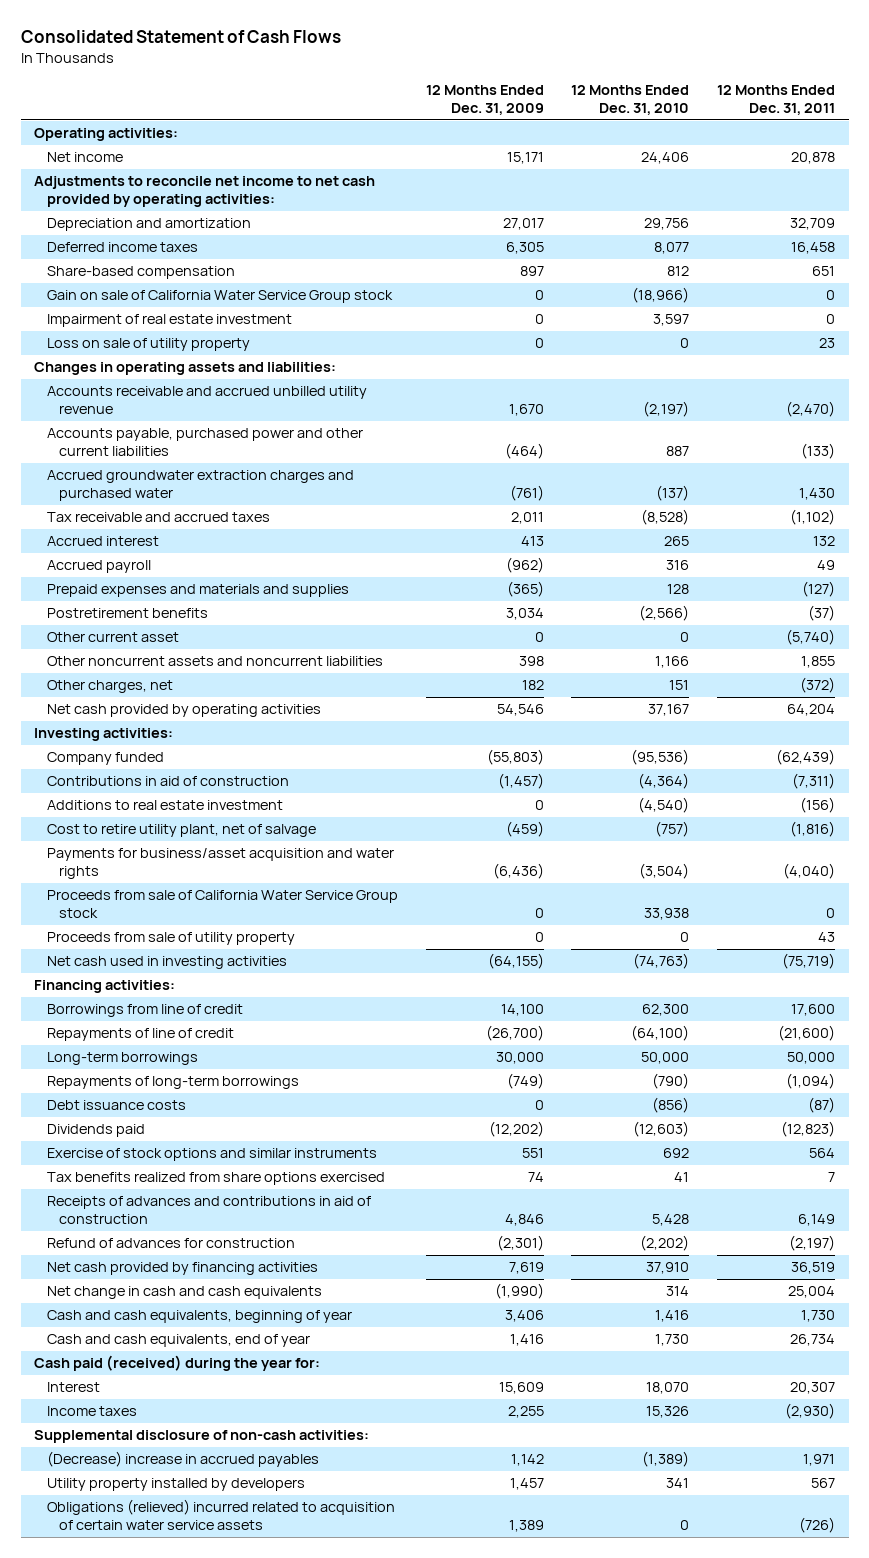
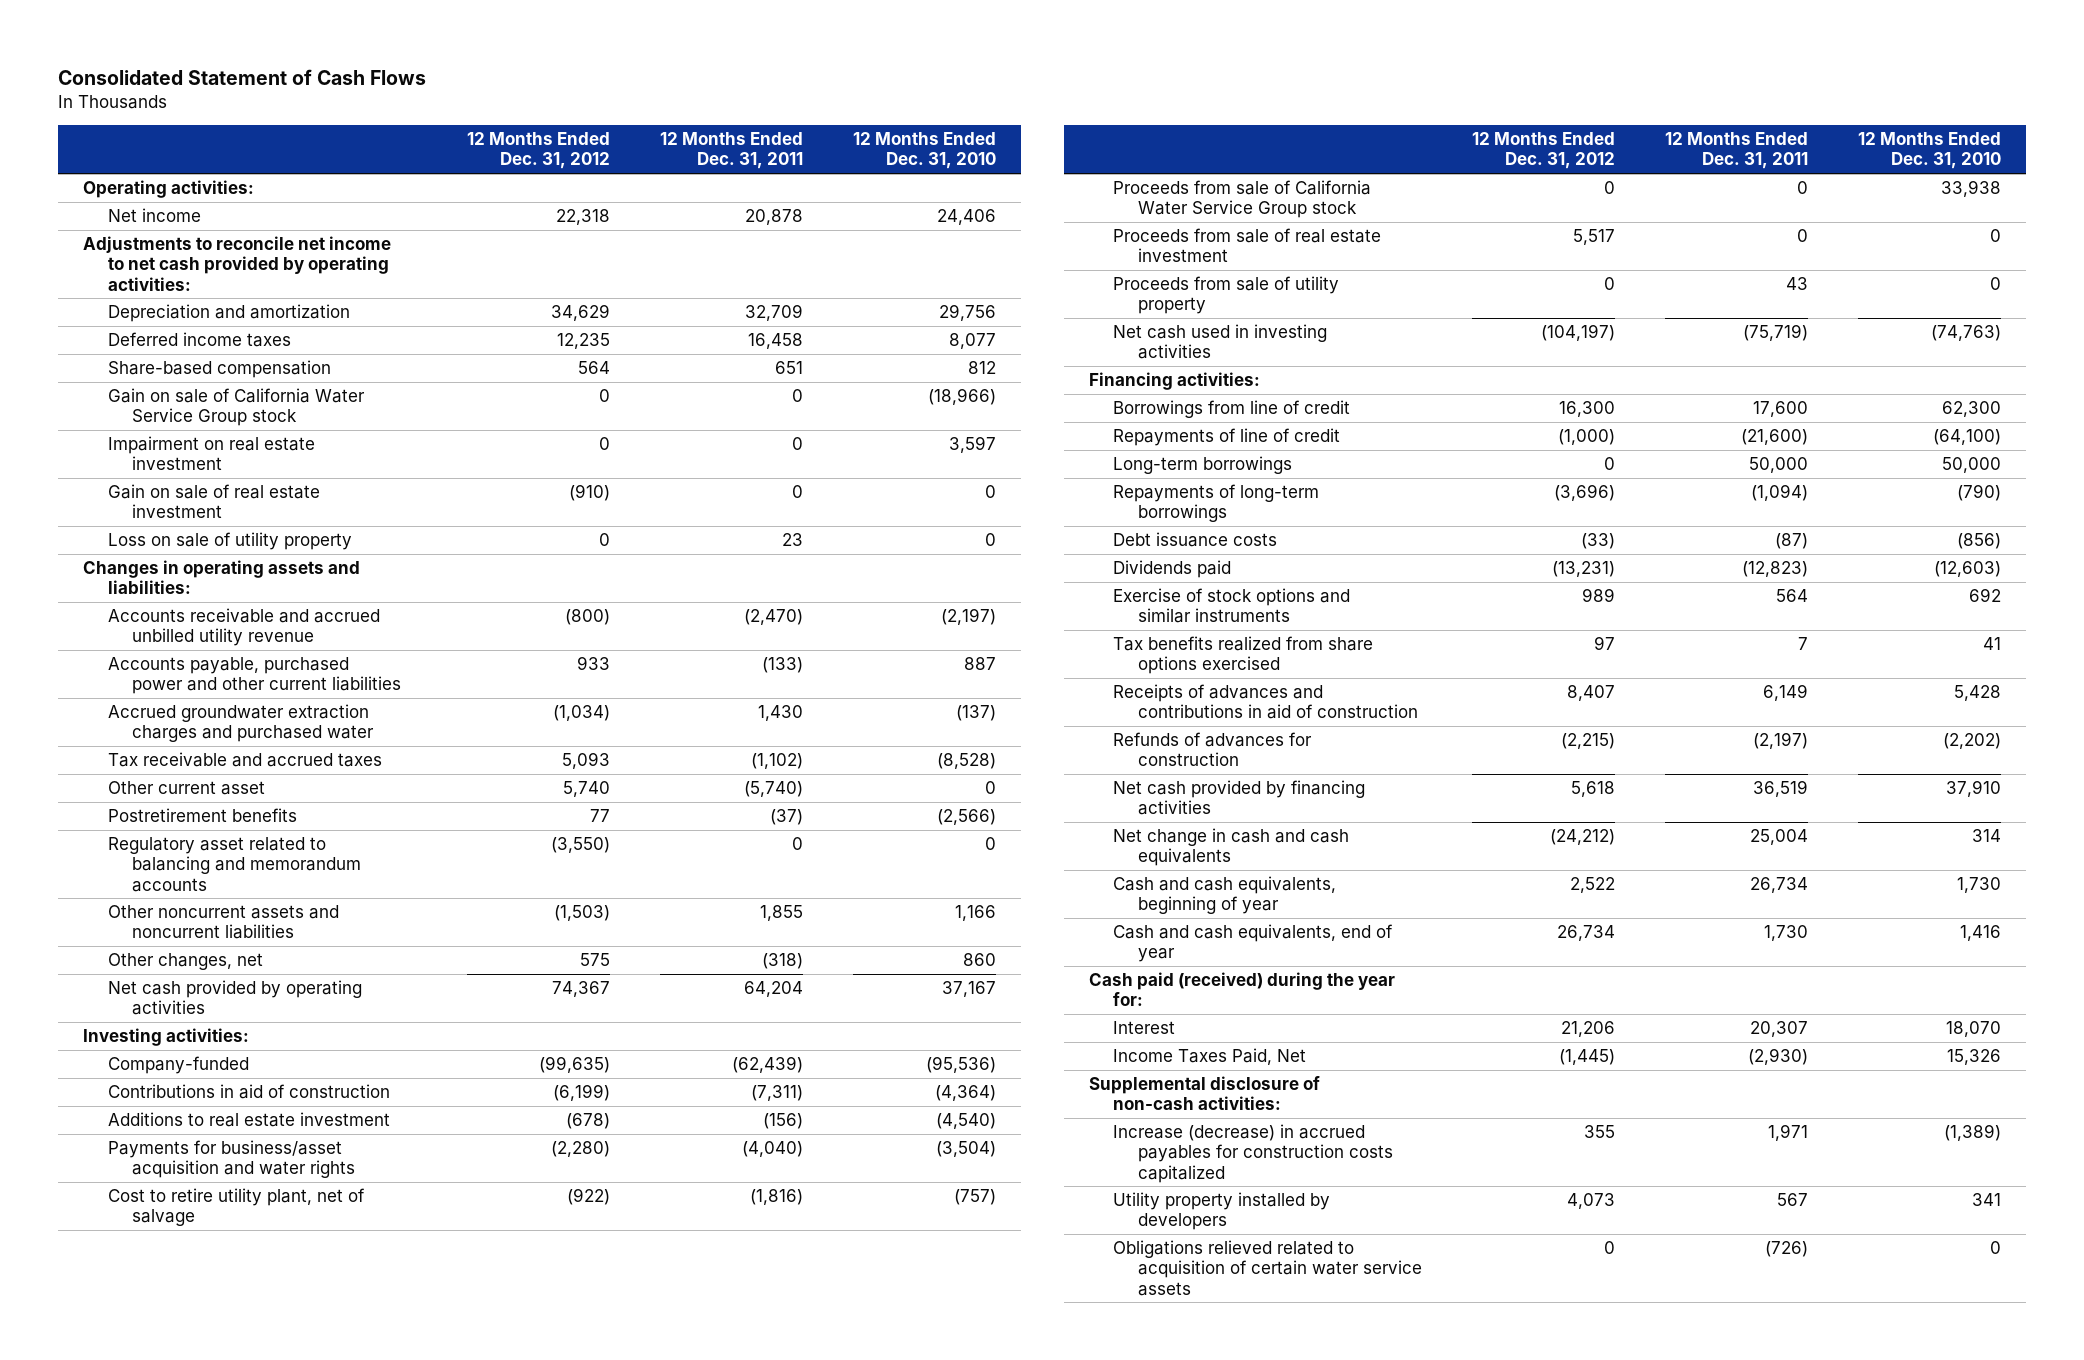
- | 12 Months Ended Dec. 31, 2009 | 12 Months Ended Dec. 31, 2010 | 12 Months Ended Dec. 31, 2011
+ | 12 Months Ended Dec. 31, 2012 | 12 Months Ended Dec. 31, 2011 | 12 Months Ended Dec. 31, 2010
- Impairment of real estate investment | 0 | 3,597 | 0
+ Impairment on real estate investment | 0 | 0 | 3,597
+ Gain on sale of real estate investment | (910) | 0 | 0
- Accrued interest | 413 | 265 | 132
- Accrued payroll | (962) | 316 | 49
- Prepaid expenses and materials and supplies | (365) | 128 | (127)
moved down: Postretirement benefits | 77 | (37) | (2,566)
+ Regulatory asset related to balancing and memorandum accounts | (3,550) | 0 | 0
- Other charges, net | 182 | 151 | (372)
+ Other changes, net | 575 | (318) | 860
- Company funded | (55,803) | (95,536) | (62,439)
+ Company-funded | (99,635) | (62,439) | (95,536)
moved down: Cost to retire utility plant, net of salvage | (922) | (1,816) | (757)
+ Proceeds from sale of real estate investment | 5,517 | 0 | 0
- Refund of advances for construction | (2,301) | (2,202) | (2,197)
+ Refunds of advances for construction | (2,215) | (2,197) | (2,202)
- Cash and cash equivalents, beginning of year | 3,406 | 1,416 | 1,730
- Cash and cash equivalents, end of year | 1,416 | 1,730 | 26,734
+ Cash and cash equivalents, beginning of year | 2,522 | 26,734 | 1,730
+ Cash and cash equivalents, end of year | 26,734 | 1,730 | 1,416
- Income taxes | 2,255 | 15,326 | (2,930)
+ Income Taxes Paid, Net | (1,445) | (2,930) | 15,326
- (Decrease) increase in accrued payables | 1,142 | (1,389) | 1,971
+ Increase (decrease) in accrued payables for construction costs capitalized | 355 | 1,971 | (1,389)
- Obligations (relieved) incurred related to acquisition of certain water service assets | 1,389 | 0 | (726)
+ Obligations relieved related to acquisition of certain water service assets | 0 | (726) | 0

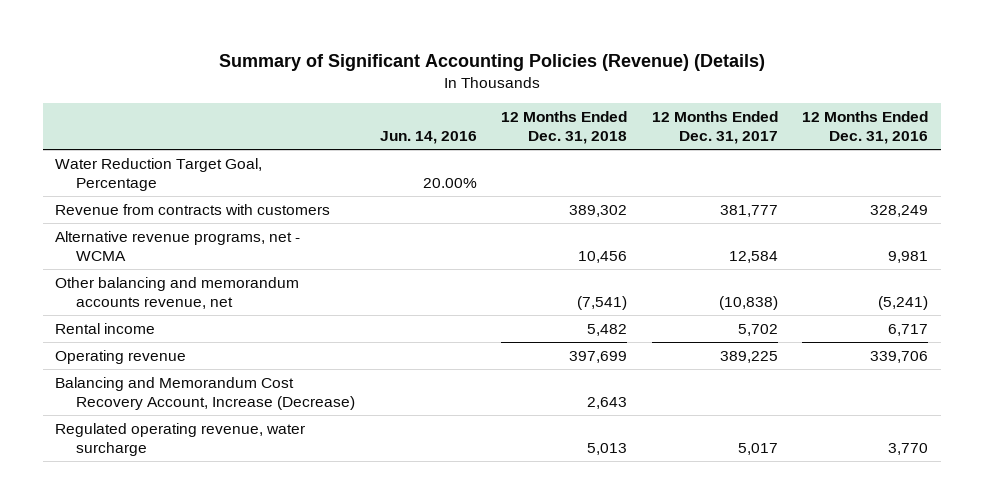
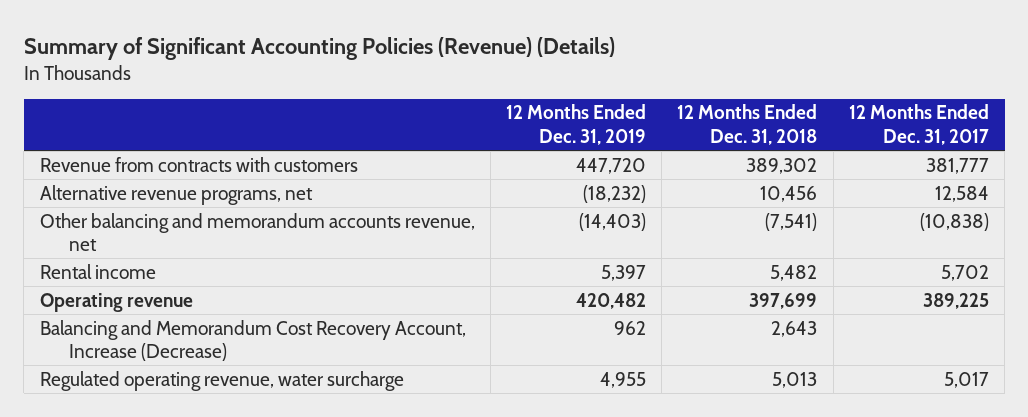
- | Jun. 14, 2016 | 12 Months Ended Dec. 31, 2018 | 12 Months Ended Dec. 31, 2017 | 12 Months Ended Dec. 31, 2016
+ | 12 Months Ended Dec. 31, 2019 | 12 Months Ended Dec. 31, 2018 | 12 Months Ended Dec. 31, 2017
- Water Reduction Target Goal, Percentage | 20.00% | | |
- Alternative revenue programs, net - WCMA | | 10,456 | 12,584 | 9,981
+ Alternative revenue programs, net | (18,232) | 10,456 | 12,584

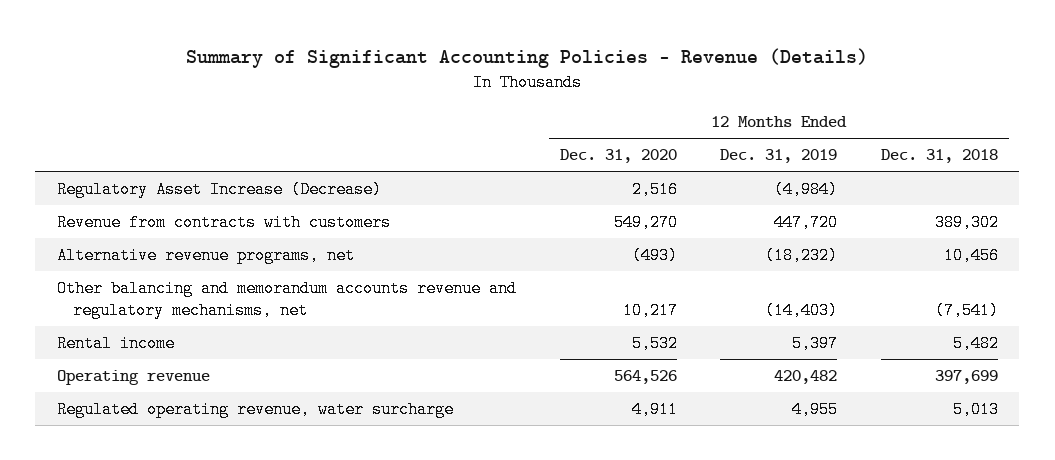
- Summary of Significant Accounting Policies (Revenue) (Details)
+ Summary of Significant Accounting Policies - Revenue (Details)
- | 12 Months Ended Dec. 31, 2019 | 12 Months Ended Dec. 31, 2018 | 12 Months Ended Dec. 31, 2017
+ | 12 Months Ended Dec. 31, 2020 | 12 Months Ended Dec. 31, 2019 | 12 Months Ended Dec. 31, 2018
+ Regulatory Asset Increase (Decrease) | 2,516 | (4,984) |
- Other balancing and memorandum accounts revenue, net | (14,403) | (7,541) | (10,838)
+ Other balancing and memorandum accounts revenue and regulatory mechanisms, net | 10,217 | (14,403) | (7,541)
- Balancing and Memorandum Cost Recovery Account, Increase (Decrease) | 962 | 2,643 |

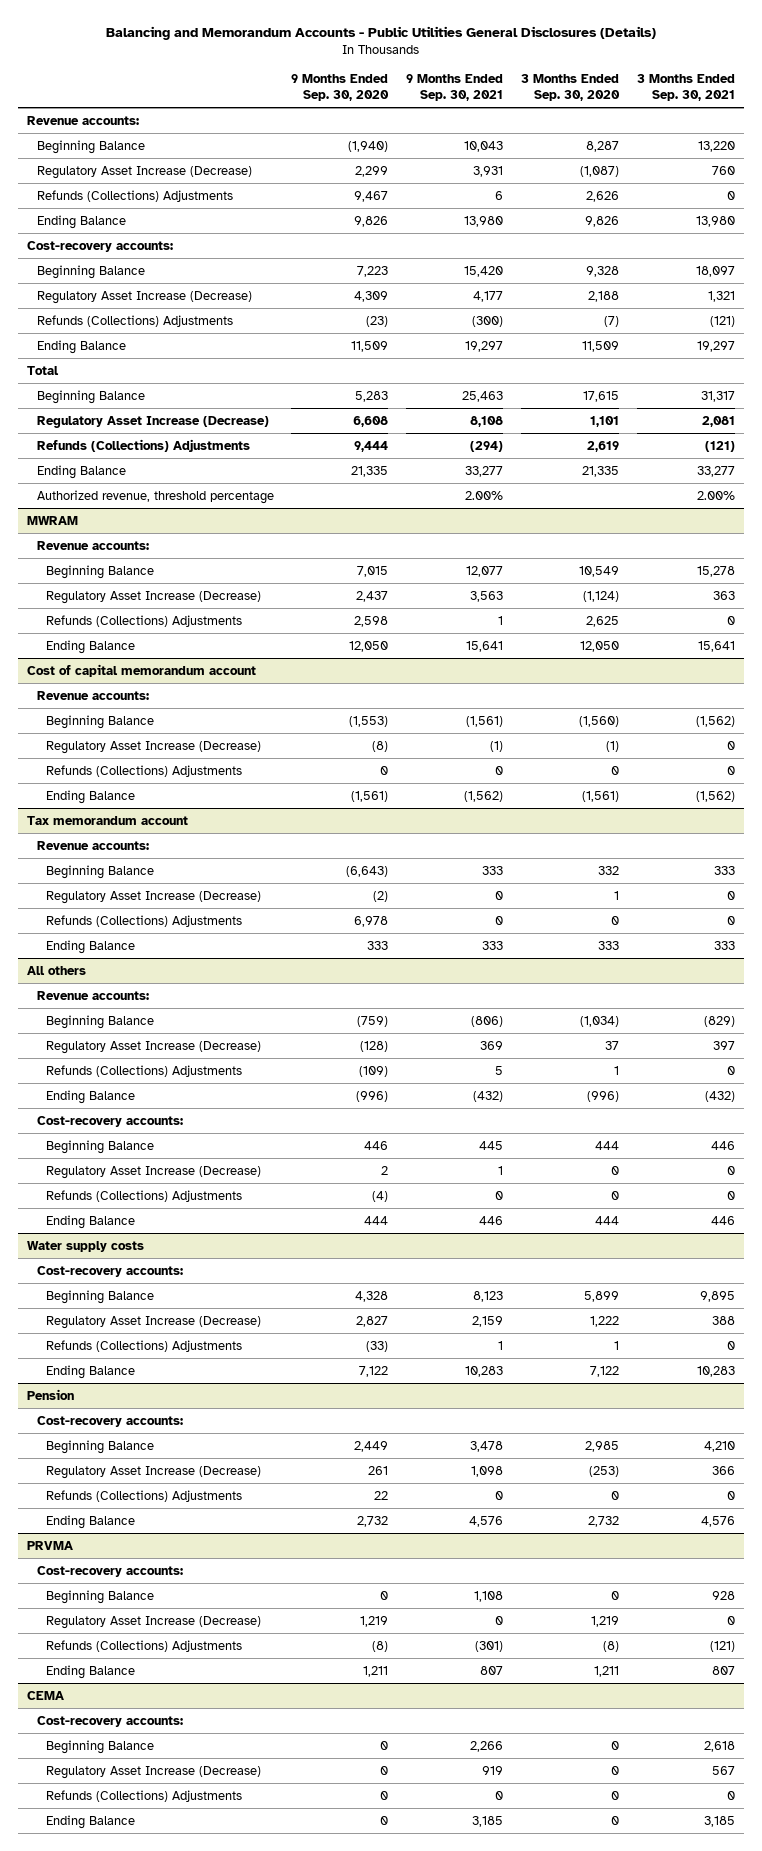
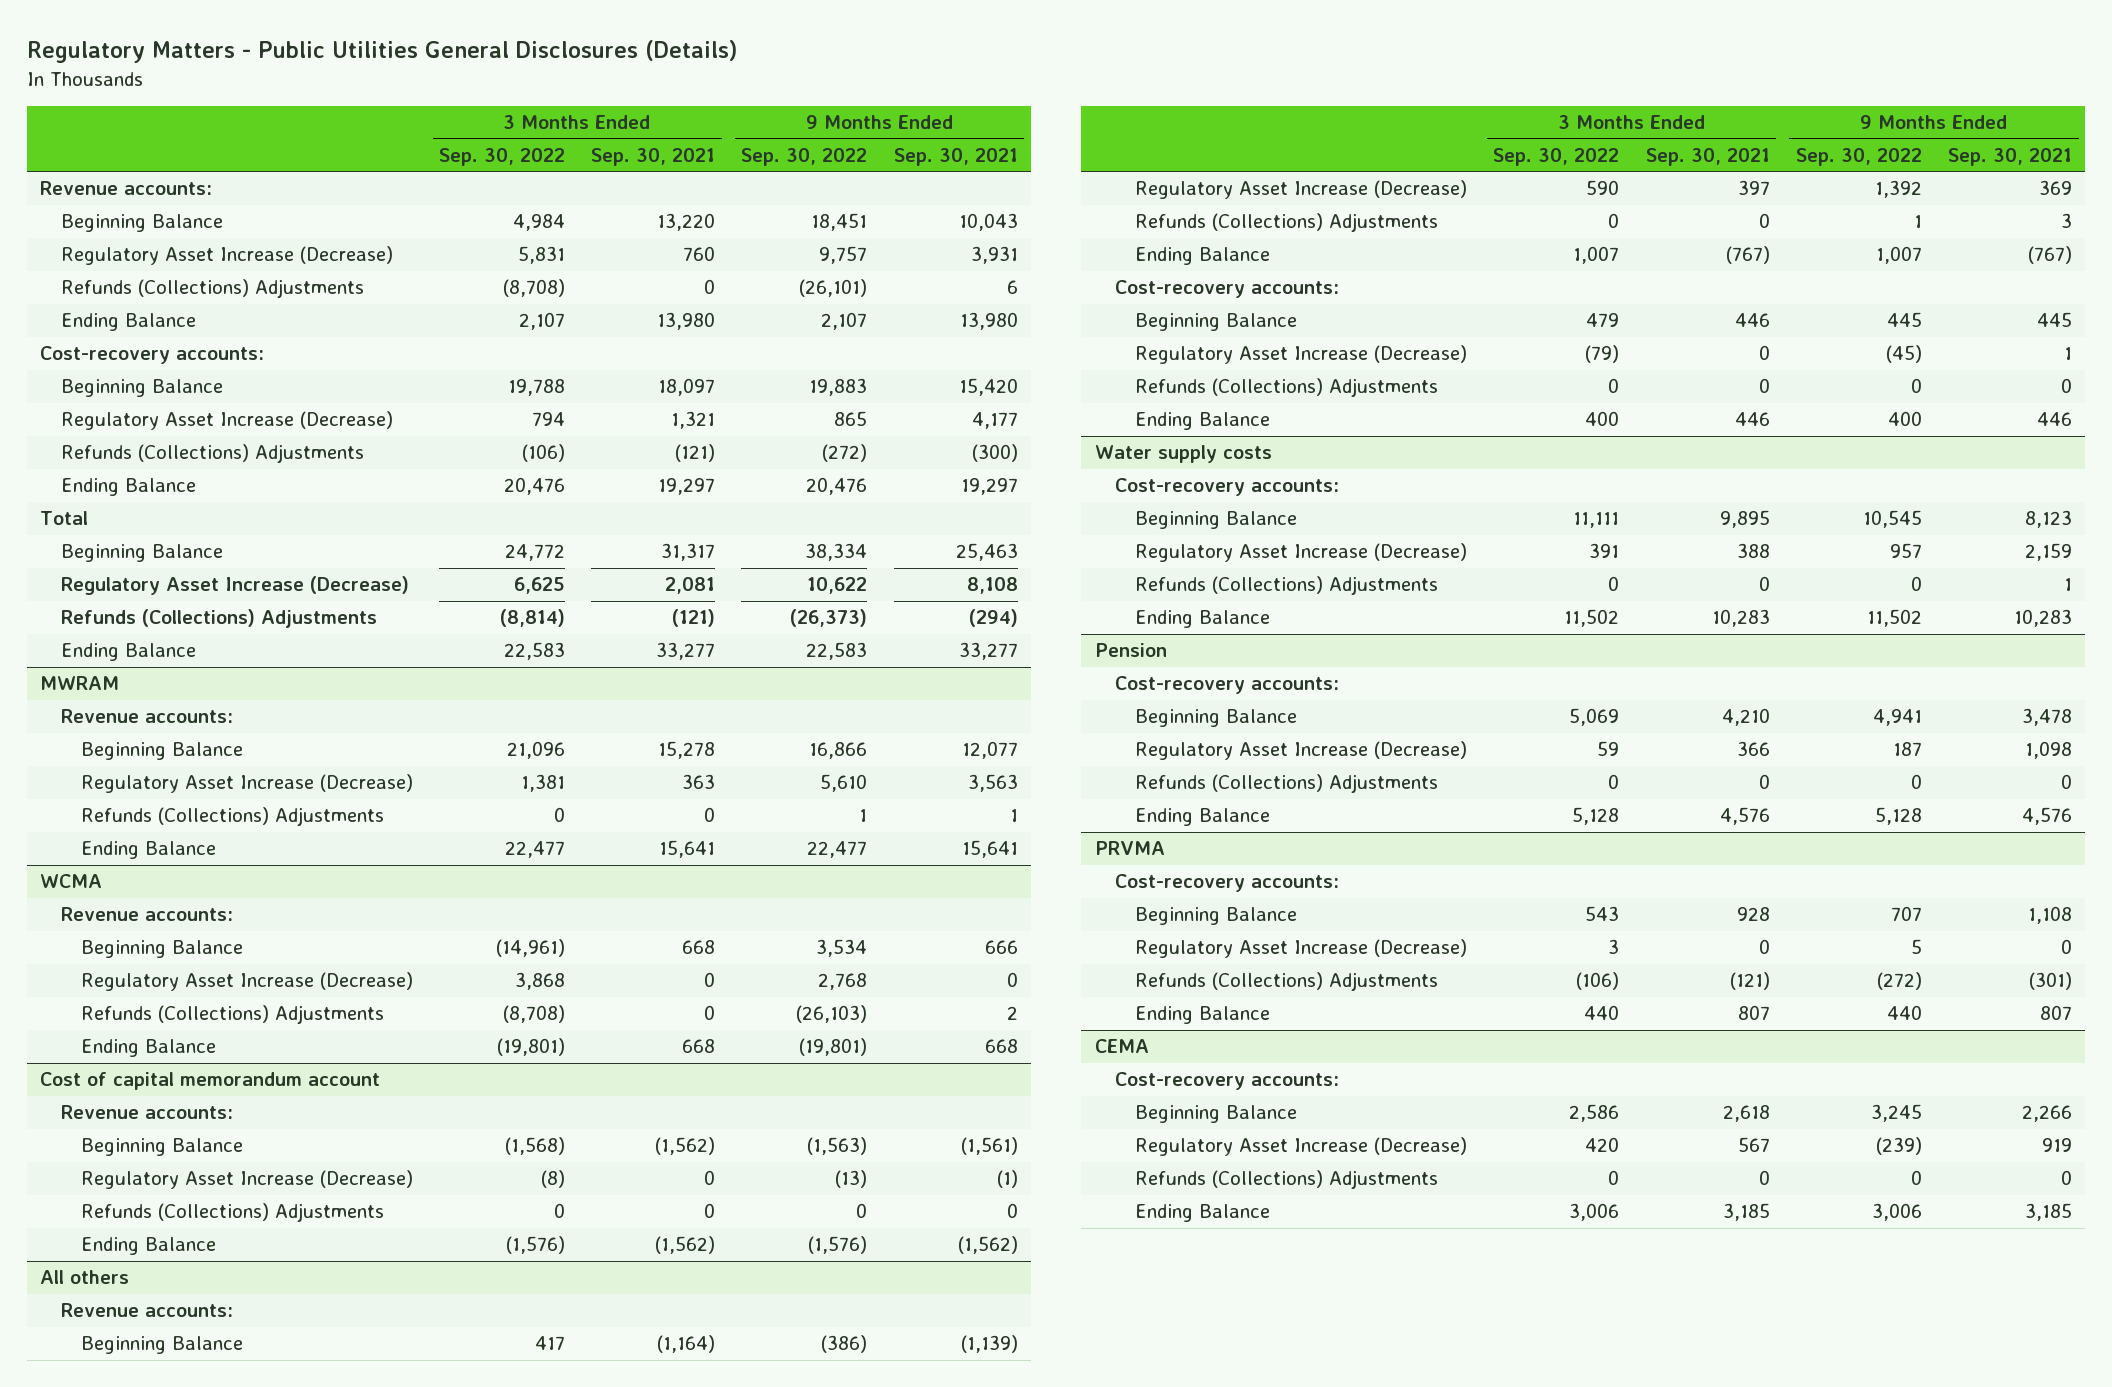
- Balancing and Memorandum Accounts - Public Utilities General Disclosures (Details)
+ Regulatory Matters - Public Utilities General Disclosures (Details)
- | 9 Months Ended Sep. 30, 2020 | 9 Months Ended Sep. 30, 2021 | 3 Months Ended Sep. 30, 2020 | 3 Months Ended Sep. 30, 2021
+ | 3 Months Ended Sep. 30, 2022 | 3 Months Ended Sep. 30, 2021 | 9 Months Ended Sep. 30, 2022 | 9 Months Ended Sep. 30, 2021
- Authorized revenue, threshold percentage | | 2.00% | | 2.00%
+ WCMA
+ Revenue accounts:
+ Beginning Balance | (14,961) | 668 | 3,534 | 666
+ Regulatory Asset Increase (Decrease) | 3,868 | 0 | 2,768 | 0
+ Refunds (Collections) Adjustments | (8,708) | 0 | (26,103) | 2
+ Ending Balance | (19,801) | 668 | (19,801) | 668
- Tax memorandum account
- Revenue accounts:
- Beginning Balance | (6,643) | 333 | 332 | 333
- Regulatory Asset Increase (Decrease) | (2) | 0 | 1 | 0
- Refunds (Collections) Adjustments | 6,978 | 0 | 0 | 0
- Ending Balance | 333 | 333 | 333 | 333
@ All others
- Beginning Balance | (759) | (806) | (1,034) | (829)
+ Beginning Balance | 417 | (1,164) | (386) | (1,139)
- Refunds (Collections) Adjustments | (109) | 5 | 1 | 0
- Ending Balance | (996) | (432) | (996) | (432)
+ Refunds (Collections) Adjustments | 0 | 0 | 1 | 3
+ Ending Balance | 1,007 | (767) | 1,007 | (767)

